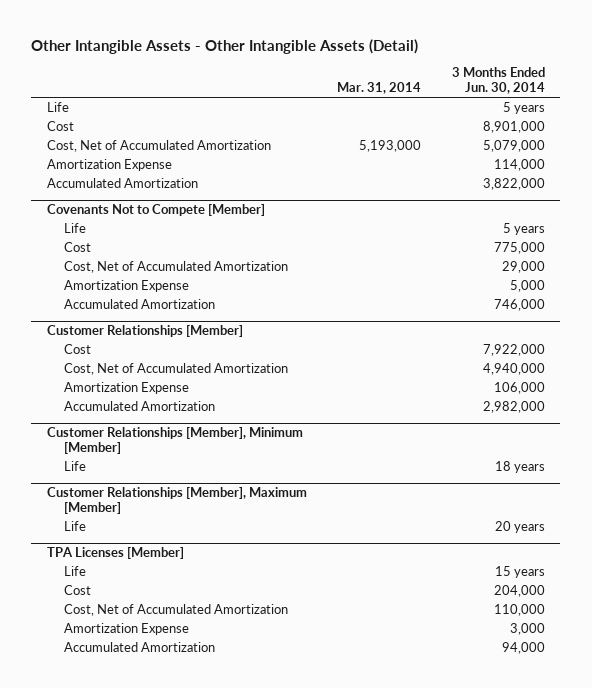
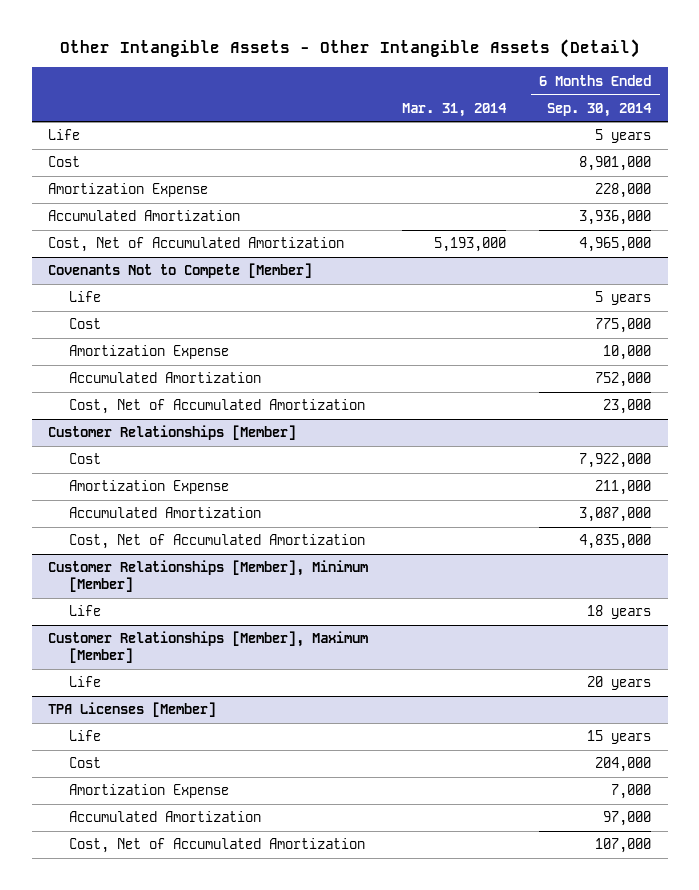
- | Mar. 31, 2014 | 3 Months Ended Jun. 30, 2014
+ | Mar. 31, 2014 | 6 Months Ended Sep. 30, 2014
moved down: Cost, Net of Accumulated Amortization | 5,193,000 | 4,965,000
@ Covenants Not to Compete [Member]
moved down: Cost, Net of Accumulated Amortization | | 23,000
@ Customer Relationships [Member]
moved down: Cost, Net of Accumulated Amortization | | 4,835,000
@ TPA Licenses [Member]
moved down: Cost, Net of Accumulated Amortization | | 107,000

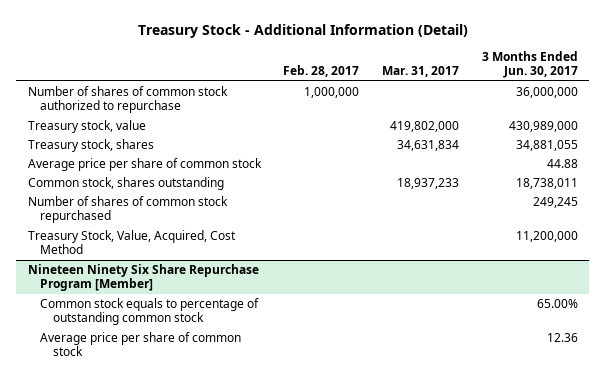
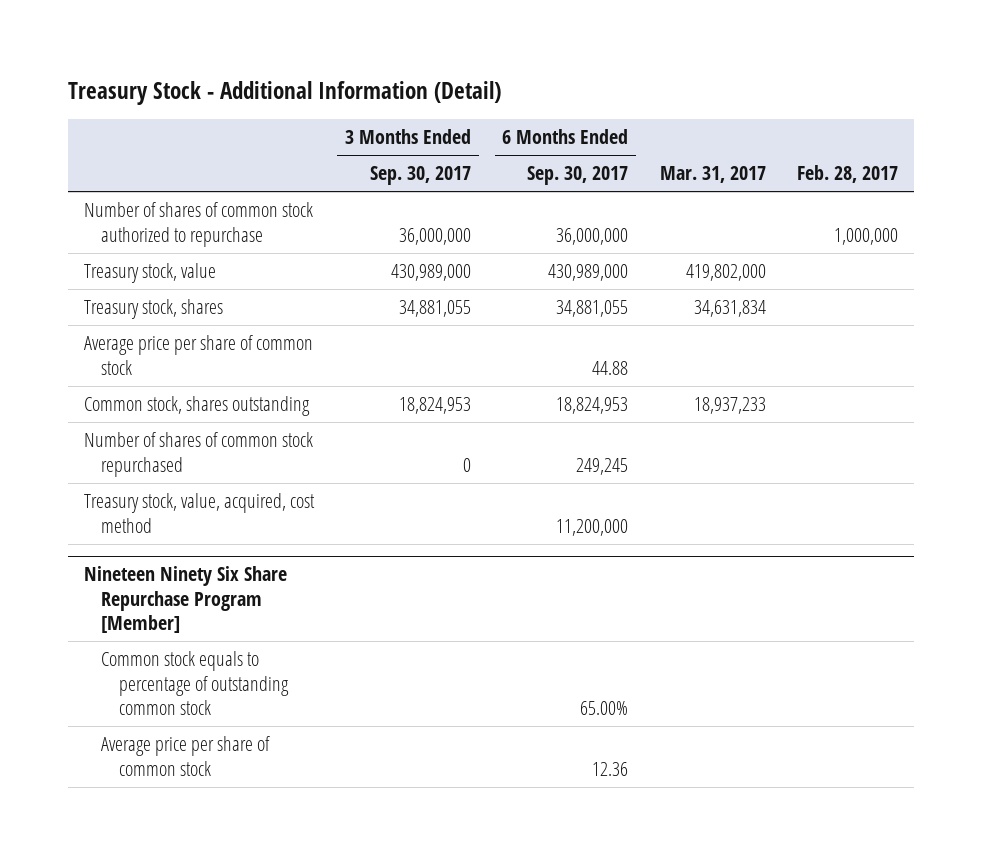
- | Feb. 28, 2017 | Mar. 31, 2017 | 3 Months Ended Jun. 30, 2017
+ | 3 Months Ended Sep. 30, 2017 | 6 Months Ended Sep. 30, 2017 | Mar. 31, 2017 | Feb. 28, 2017
- Treasury Stock, Value, Acquired, Cost Method | | | 11,200,000
+ Treasury stock, value, acquired, cost method | | 11,200,000 | |

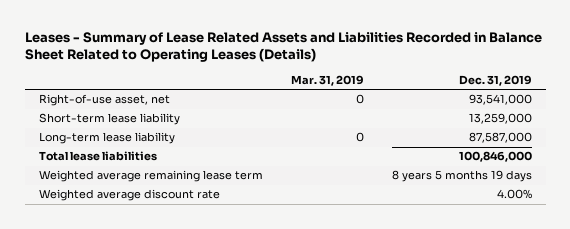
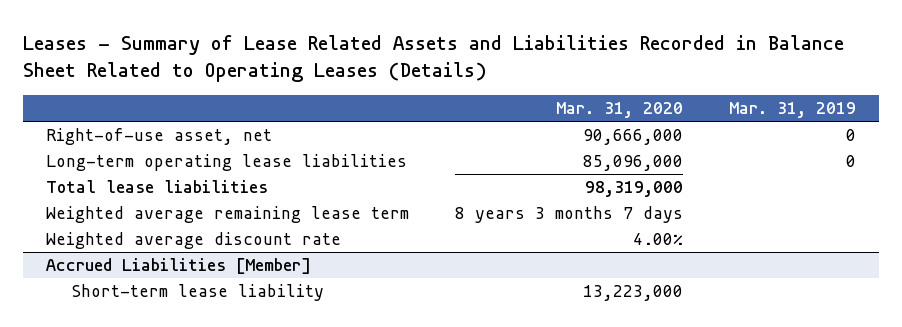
- | Mar. 31, 2019 | Dec. 31, 2019
+ | Mar. 31, 2020 | Mar. 31, 2019
- Short-term lease liability | | 13,259,000
- Long-term lease liability | 0 | 87,587,000
+ Long-term operating lease liabilities | 85,096,000 | 0
+ Accrued Liabilities [Member]
+ Short-term lease liability | 13,223,000 |

